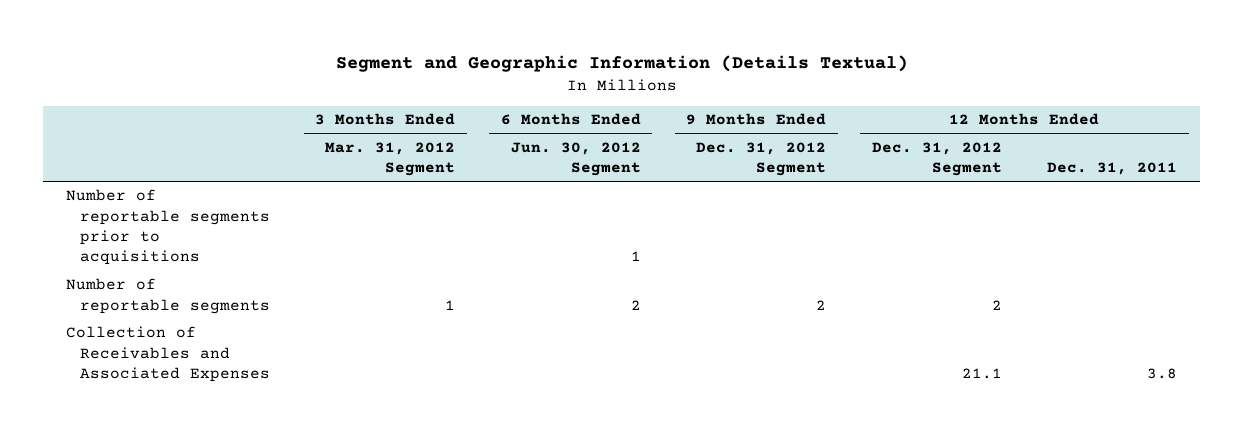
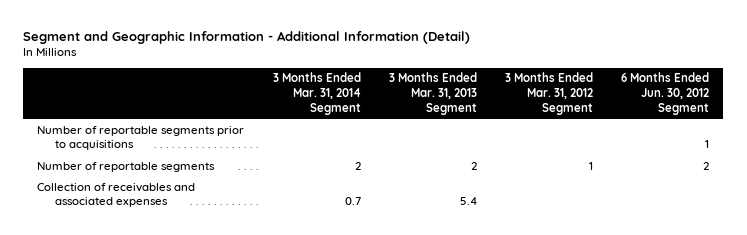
- Segment and Geographic Information (Details Textual)
+ Segment and Geographic Information - Additional Information (Detail)
- | 3 Months Ended Mar. 31, 2012 Segment | 6 Months Ended Jun. 30, 2012 Segment | 9 Months Ended Dec. 31, 2012 Segment | 12 Months Ended Dec. 31, 2012 Segment | 12 Months Ended Dec. 31, 2011
+ | 3 Months Ended Mar. 31, 2014 Segment | 3 Months Ended Mar. 31, 2013 Segment | 3 Months Ended Mar. 31, 2012 Segment | 6 Months Ended Jun. 30, 2012 Segment
- Collection of Receivables and Associated Expenses | | | | 21.1 | 3.8
+ Collection of receivables and associated expenses | 0.7 | 5.4 | |

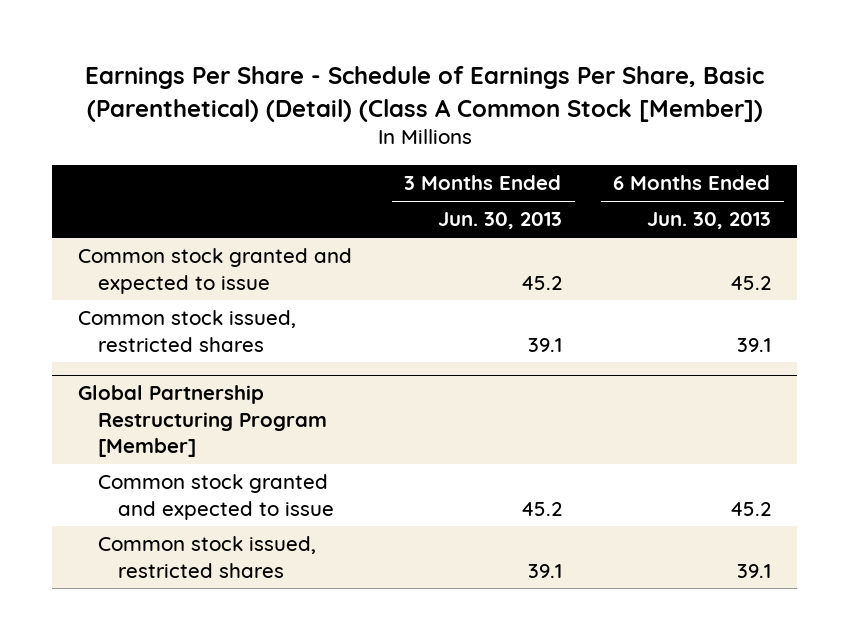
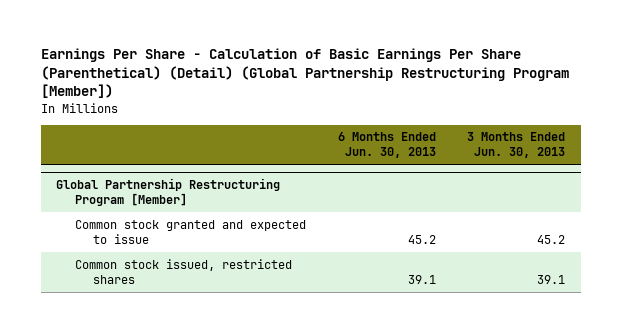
- Earnings Per Share - Schedule of Earnings Per Share, Basic (Parenthetical) (Detail) (Class A Common Stock [Member])
+ Earnings Per Share - Calculation of Basic Earnings Per Share (Parenthetical) (Detail) (Global Partnership Restructuring Program [Member])
- | 3 Months Ended Jun. 30, 2013 | 6 Months Ended Jun. 30, 2013
+ | 6 Months Ended Jun. 30, 2013 | 3 Months Ended Jun. 30, 2013
- Common stock granted and expected to issue | 45.2 | 45.2
- Common stock issued, restricted shares | 39.1 | 39.1

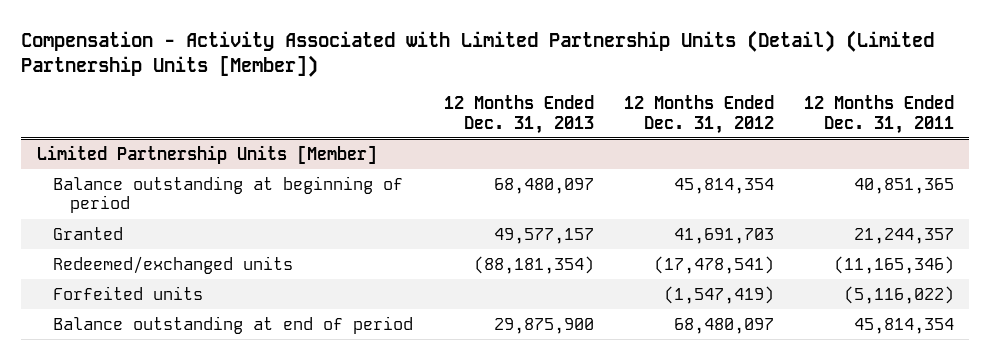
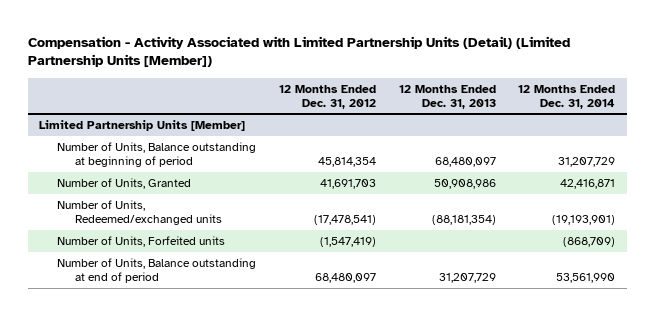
- | 12 Months Ended Dec. 31, 2013 | 12 Months Ended Dec. 31, 2012 | 12 Months Ended Dec. 31, 2011
+ | 12 Months Ended Dec. 31, 2012 | 12 Months Ended Dec. 31, 2013 | 12 Months Ended Dec. 31, 2014
@ Limited Partnership Units [Member]
- Balance outstanding at beginning of period | 68,480,097 | 45,814,354 | 40,851,365
- Granted | 49,577,157 | 41,691,703 | 21,244,357
- Redeemed/exchanged units | (88,181,354) | (17,478,541) | (11,165,346)
- Forfeited units | | (1,547,419) | (5,116,022)
- Balance outstanding at end of period | 29,875,900 | 68,480,097 | 45,814,354
+ Number of Units, Balance outstanding at beginning of period | 45,814,354 | 68,480,097 | 31,207,729
+ Number of Units, Granted | 41,691,703 | 50,908,986 | 42,416,871
+ Number of Units, Redeemed/exchanged units | (17,478,541) | (88,181,354) | (19,193,901)
+ Number of Units, Forfeited units | (1,547,419) | | (868,709)
+ Number of Units, Balance outstanding at end of period | 68,480,097 | 31,207,729 | 53,561,990

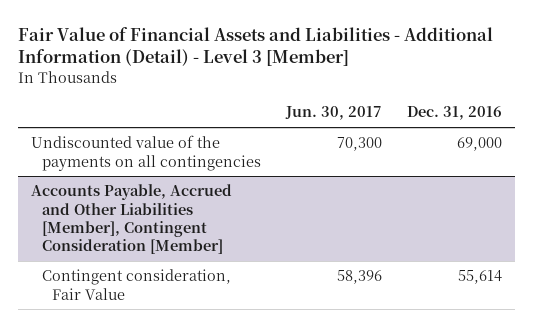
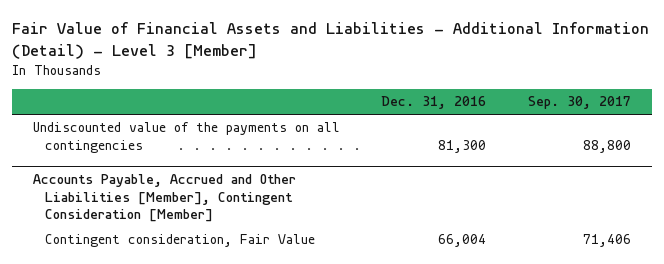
- | Jun. 30, 2017 | Dec. 31, 2016
+ | Dec. 31, 2016 | Sep. 30, 2017
- Undiscounted value of the payments on all contingencies | 70,300 | 69,000
+ Undiscounted value of the payments on all contingencies | 81,300 | 88,800
@ Accounts Payable, Accrued and Other Liabilities [Member], Contingent Consideration [Member]
- Contingent consideration, Fair Value | 58,396 | 55,614
+ Contingent consideration, Fair Value | 66,004 | 71,406

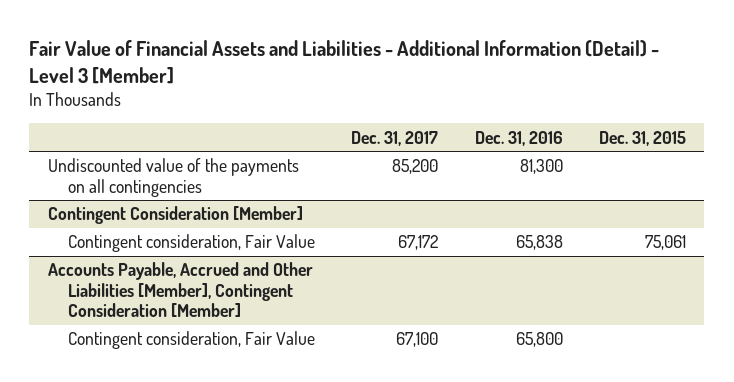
- | Dec. 31, 2016 | Sep. 30, 2017
+ | Dec. 31, 2017 | Dec. 31, 2016 | Dec. 31, 2015
+ Contingent Consideration [Member]
+ Contingent consideration, Fair Value | 67,172 | 65,838 | 75,061
@ Accounts Payable, Accrued and Other Liabilities [Member], Contingent Consideration [Member]
- Contingent consideration, Fair Value | 66,004 | 71,406
+ Contingent consideration, Fair Value | 67,100 | 65,800 |

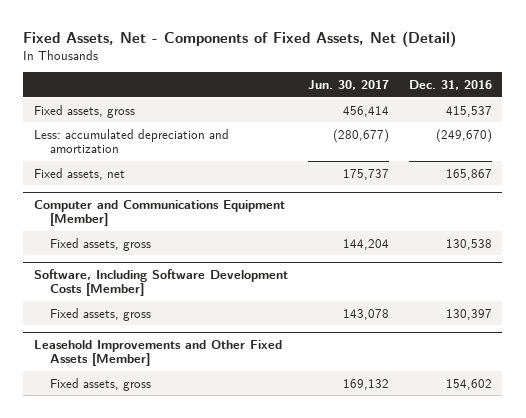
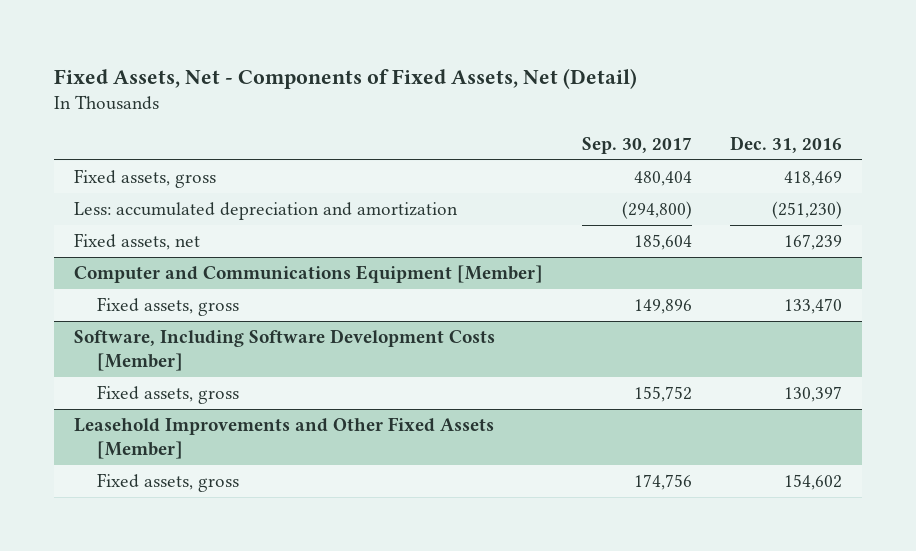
- | Jun. 30, 2017 | Dec. 31, 2016
+ | Sep. 30, 2017 | Dec. 31, 2016
- Fixed assets, gross | 456,414 | 415,537
- Less: accumulated depreciation and amortization | (280,677) | (249,670)
- Fixed assets, net | 175,737 | 165,867
+ Fixed assets, gross | 480,404 | 418,469
+ Less: accumulated depreciation and amortization | (294,800) | (251,230)
+ Fixed assets, net | 185,604 | 167,239
@ Computer and Communications Equipment [Member]
- Fixed assets, gross | 144,204 | 130,538
+ Fixed assets, gross | 149,896 | 133,470

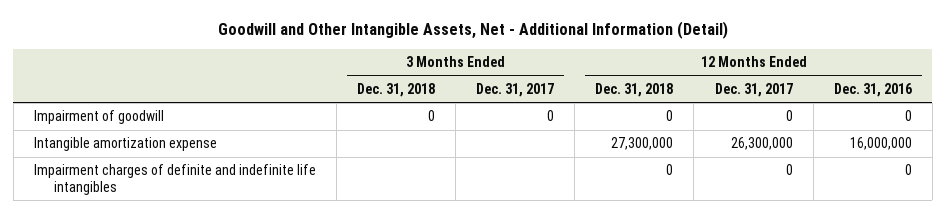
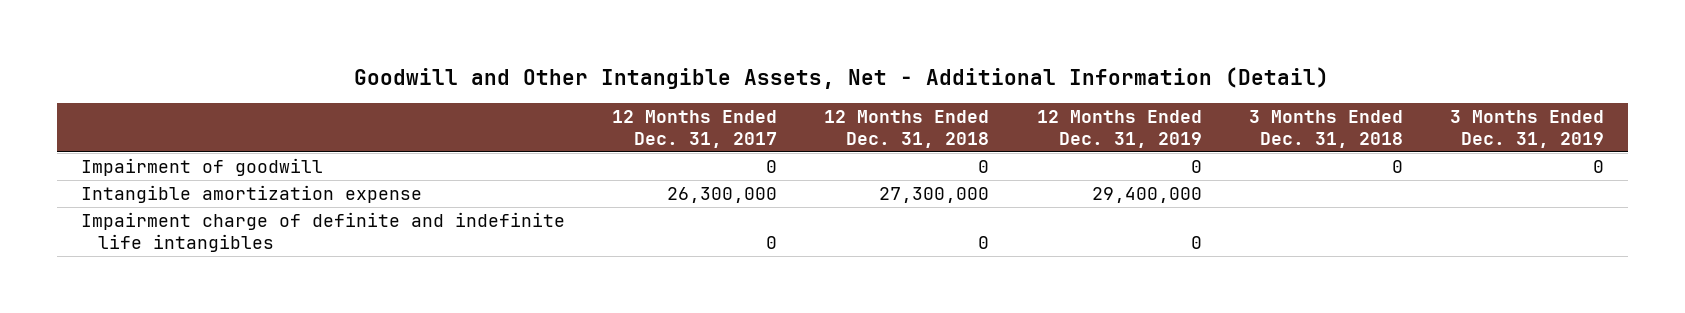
- | 3 Months Ended Dec. 31, 2018 | 3 Months Ended Dec. 31, 2017 | 12 Months Ended Dec. 31, 2018 | 12 Months Ended Dec. 31, 2017 | 12 Months Ended Dec. 31, 2016
+ | 12 Months Ended Dec. 31, 2017 | 12 Months Ended Dec. 31, 2018 | 12 Months Ended Dec. 31, 2019 | 3 Months Ended Dec. 31, 2018 | 3 Months Ended Dec. 31, 2019
- Impairment charges of definite and indefinite life intangibles | | | 0 | 0 | 0
+ Impairment charge of definite and indefinite life intangibles | 0 | 0 | 0 | |

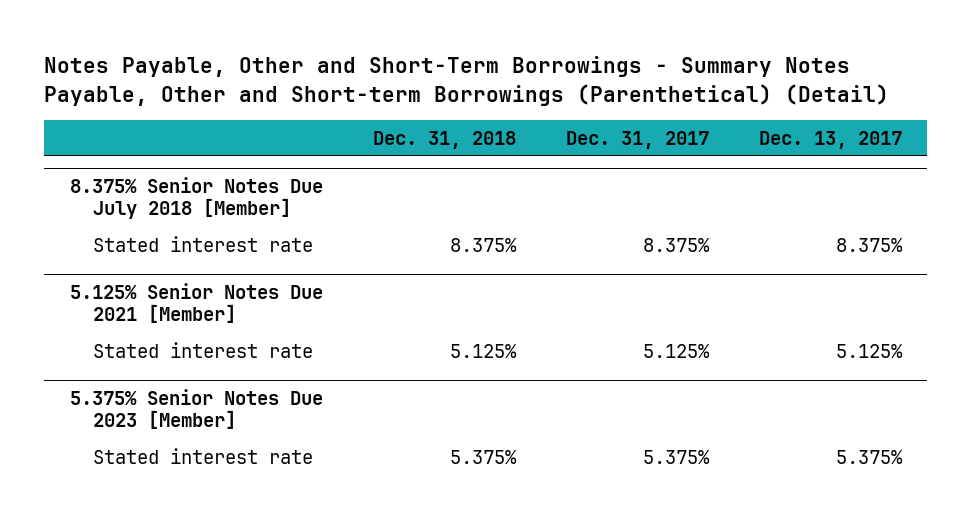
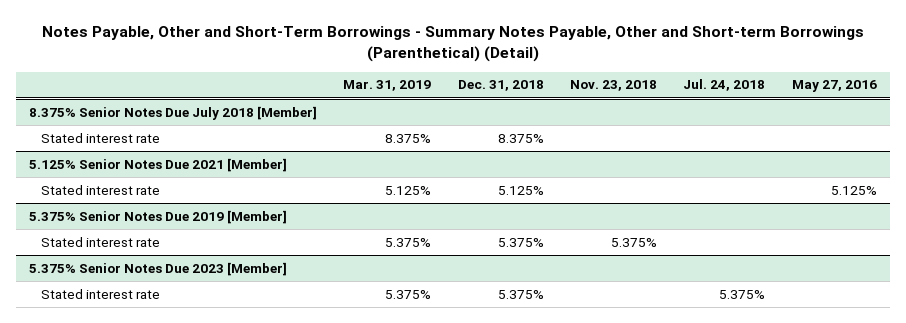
- | Dec. 31, 2018 | Dec. 31, 2017 | Dec. 13, 2017
+ | Mar. 31, 2019 | Dec. 31, 2018 | Nov. 23, 2018 | Jul. 24, 2018 | May 27, 2016
+ 5.375% Senior Notes Due 2019 [Member]
+ Stated interest rate | 5.375% | 5.375% | 5.375% | |

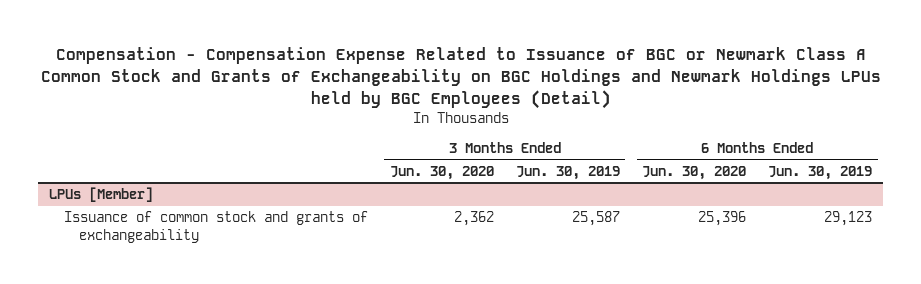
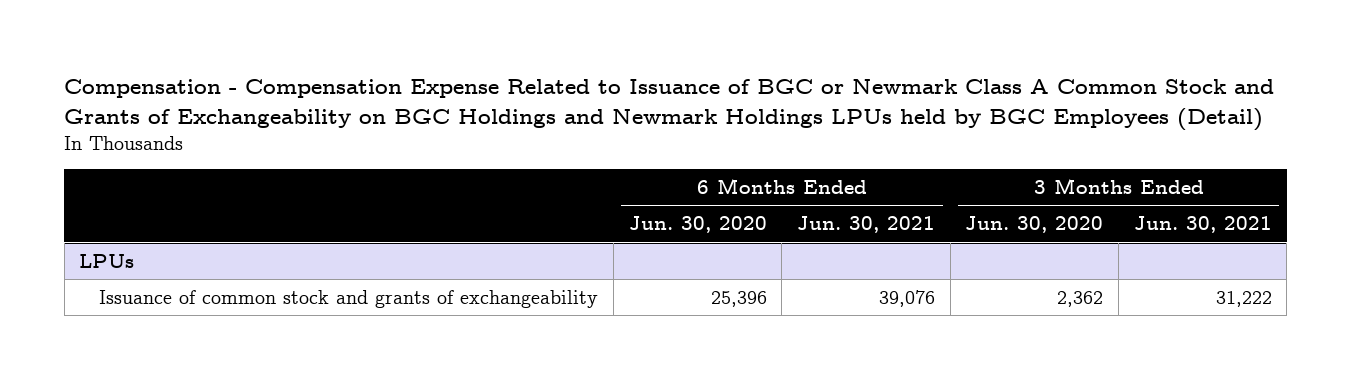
- | 3 Months Ended Jun. 30, 2020 | 3 Months Ended Jun. 30, 2019 | 6 Months Ended Jun. 30, 2020 | 6 Months Ended Jun. 30, 2019
+ | 6 Months Ended Jun. 30, 2020 | 6 Months Ended Jun. 30, 2021 | 3 Months Ended Jun. 30, 2020 | 3 Months Ended Jun. 30, 2021
- LPUs [Member]
+ LPUs

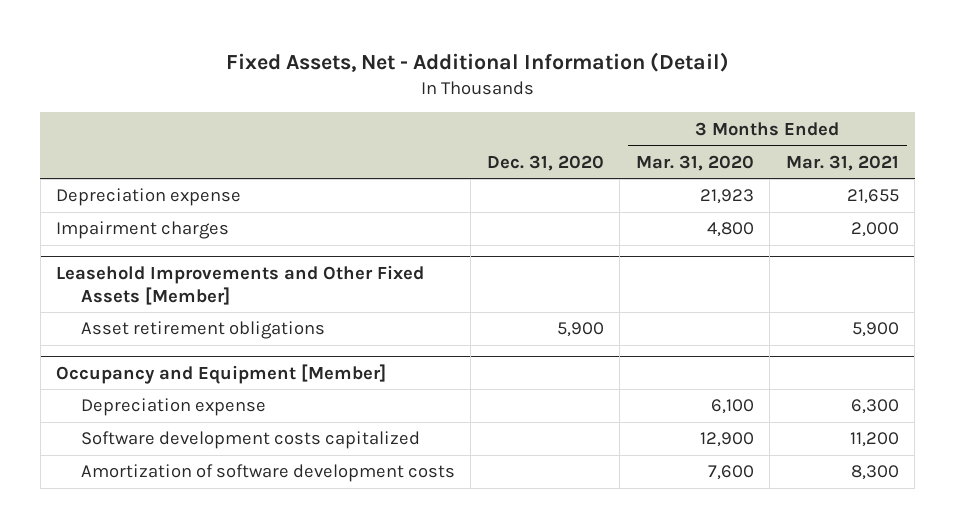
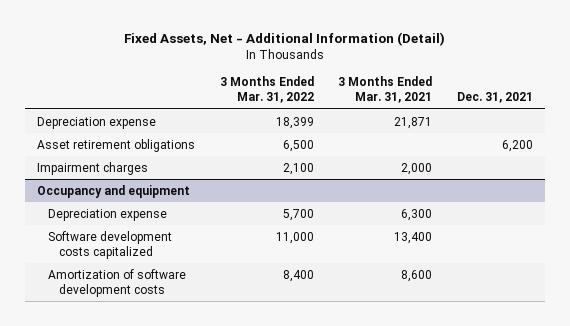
- | Dec. 31, 2020 | 3 Months Ended Mar. 31, 2020 | 3 Months Ended Mar. 31, 2021
+ | 3 Months Ended Mar. 31, 2022 | 3 Months Ended Mar. 31, 2021 | Dec. 31, 2021
- Depreciation expense | | 21,923 | 21,655
+ Depreciation expense | 18,399 | 21,871 |
+ Asset retirement obligations | 6,500 | | 6,200
- Leasehold Improvements and Other Fixed Assets [Member]
- Asset retirement obligations | 5,900 | | 5,900
- Occupancy and Equipment [Member]
+ Occupancy and equipment
- Software development costs capitalized | | 12,900 | 11,200
- Amortization of software development costs | | 7,600 | 8,300
+ Software development costs capitalized | 11,000 | 13,400 |
+ Amortization of software development costs | 8,400 | 8,600 |

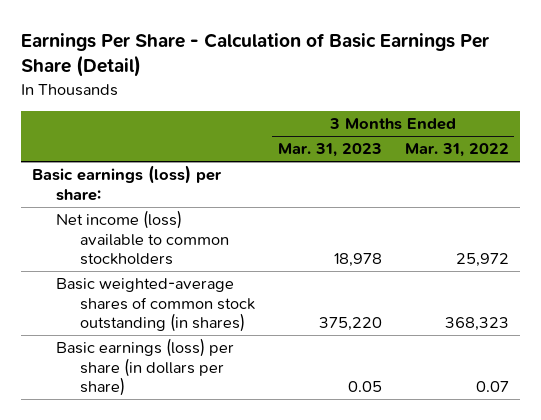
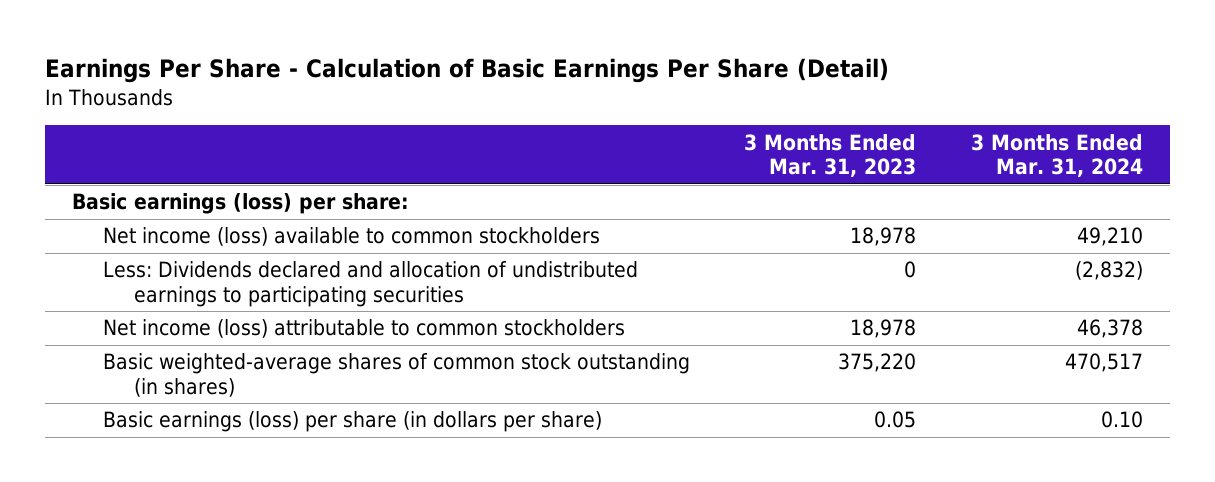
- | 3 Months Ended Mar. 31, 2023 | 3 Months Ended Mar. 31, 2022
+ | 3 Months Ended Mar. 31, 2023 | 3 Months Ended Mar. 31, 2024
+ Less: Dividends declared and allocation of undistributed earnings to participating securities | 0 | (2,832)
+ Net income (loss) attributable to common stockholders | 18,978 | 46,378

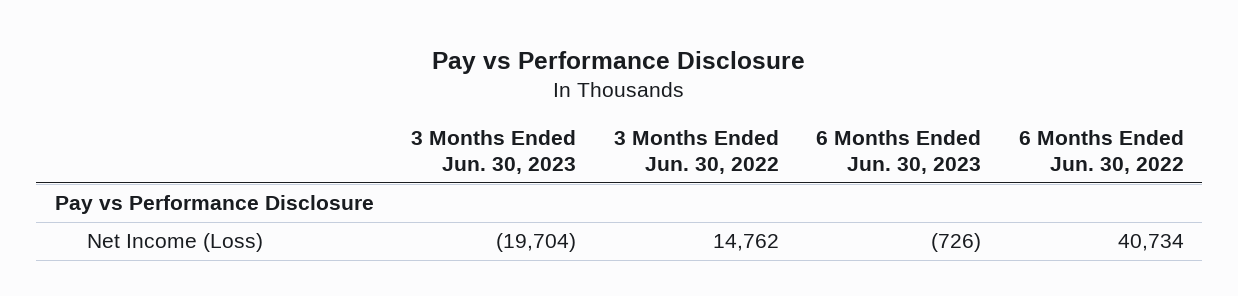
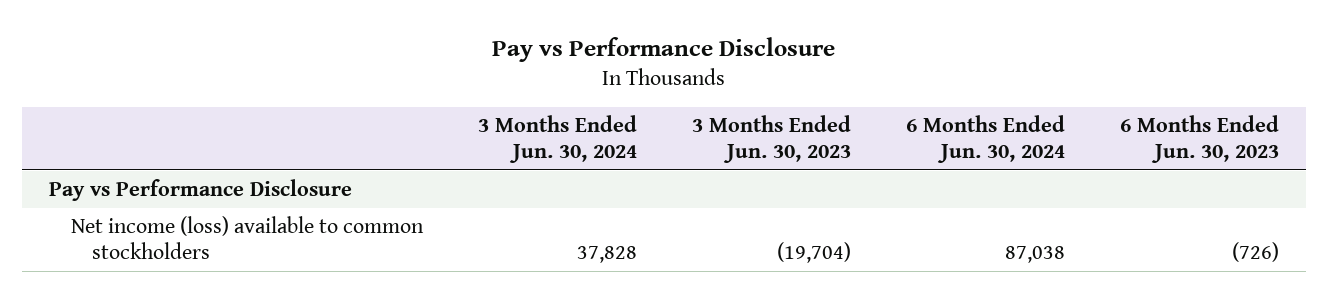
- | 3 Months Ended Jun. 30, 2023 | 3 Months Ended Jun. 30, 2022 | 6 Months Ended Jun. 30, 2023 | 6 Months Ended Jun. 30, 2022
+ | 3 Months Ended Jun. 30, 2024 | 3 Months Ended Jun. 30, 2023 | 6 Months Ended Jun. 30, 2024 | 6 Months Ended Jun. 30, 2023
- Net Income (Loss) | (19,704) | 14,762 | (726) | 40,734
+ Net income (loss) available to common stockholders | 37,828 | (19,704) | 87,038 | (726)

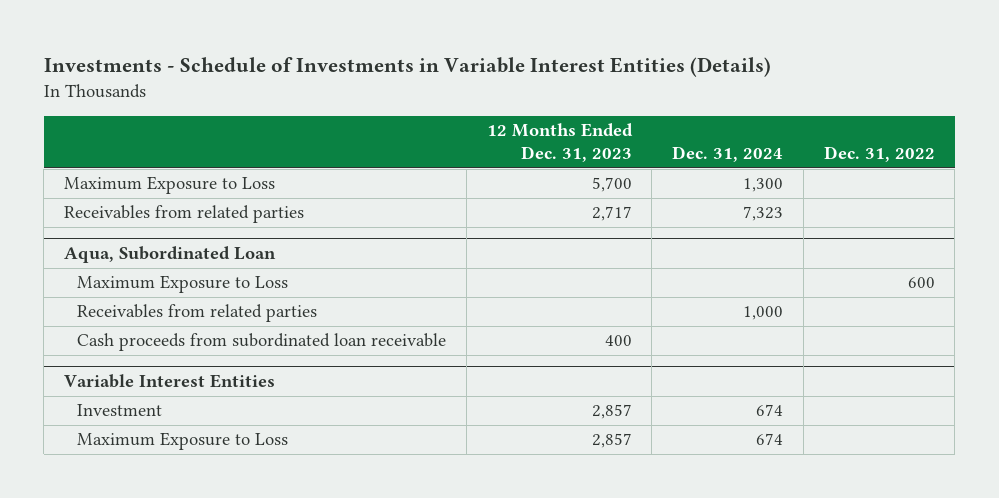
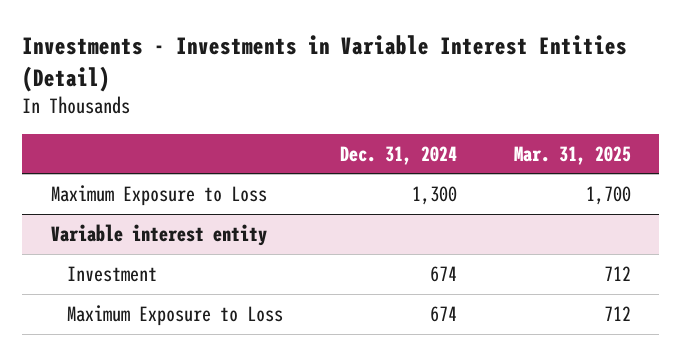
- Investments - Schedule of Investments in Variable Interest Entities (Details)
+ Investments - Investments in Variable Interest Entities (Detail)
- | 12 Months Ended Dec. 31, 2023 | Dec. 31, 2024 | Dec. 31, 2022
+ | Dec. 31, 2024 | Mar. 31, 2025
- Receivables from related parties | 2,717 | 7,323 |
- Aqua, Subordinated Loan
- Maximum Exposure to Loss | | | 600
- Receivables from related parties | | 1,000 |
- Cash proceeds from subordinated loan receivable | 400 | |
- Variable Interest Entities
+ Variable interest entity

